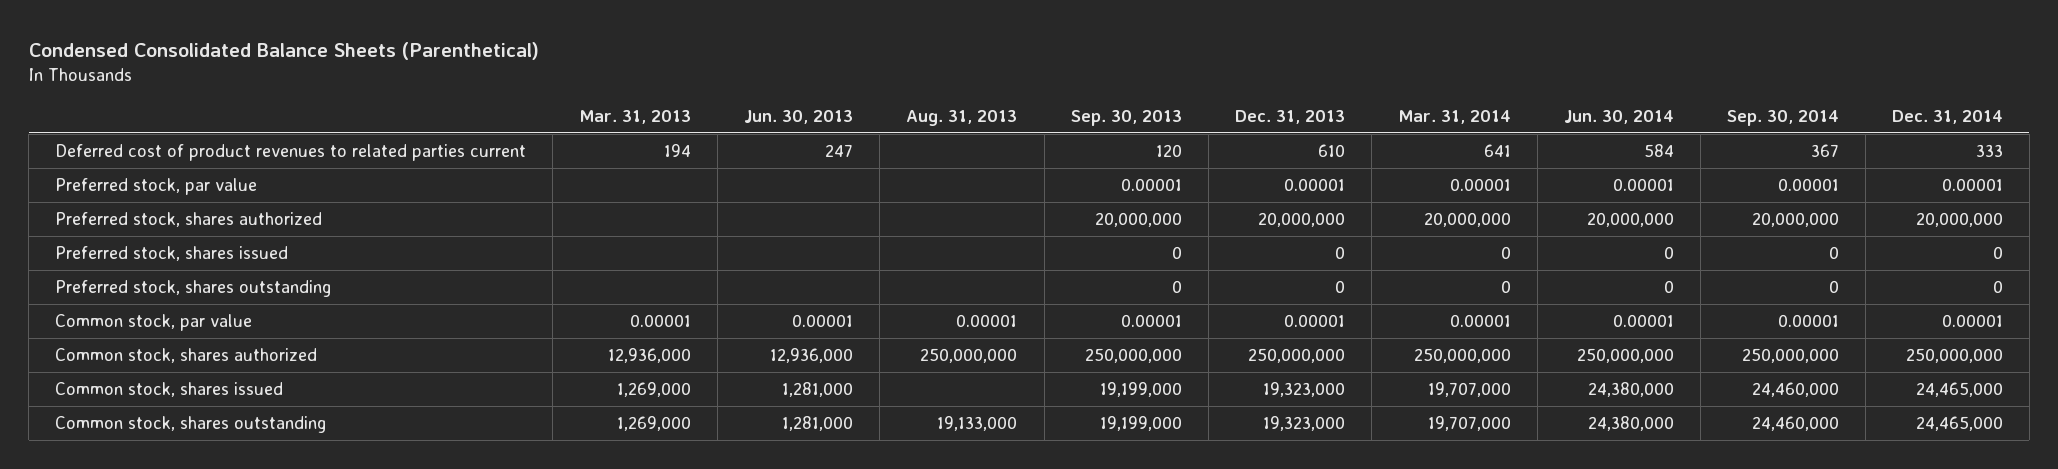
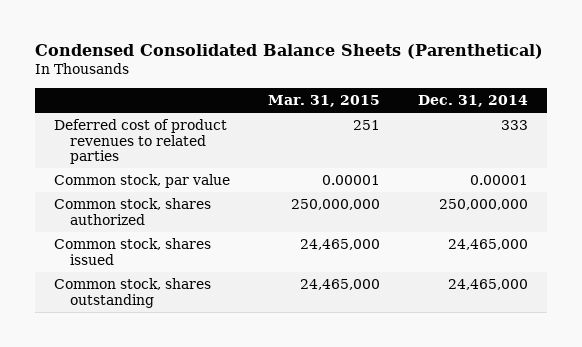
- | Mar. 31, 2013 | Jun. 30, 2013 | Aug. 31, 2013 | Sep. 30, 2013 | Dec. 31, 2013 | Mar. 31, 2014 | Jun. 30, 2014 | Sep. 30, 2014 | Dec. 31, 2014
+ | Mar. 31, 2015 | Dec. 31, 2014
- Deferred cost of product revenues to related parties current | 194 | 247 | | 120 | 610 | 641 | 584 | 367 | 333
- Preferred stock, par value | | | | 0.00001 | 0.00001 | 0.00001 | 0.00001 | 0.00001 | 0.00001
- Preferred stock, shares authorized | | | | 20,000,000 | 20,000,000 | 20,000,000 | 20,000,000 | 20,000,000 | 20,000,000
- Preferred stock, shares issued | | | | 0 | 0 | 0 | 0 | 0 | 0
- Preferred stock, shares outstanding | | | | 0 | 0 | 0 | 0 | 0 | 0
+ Deferred cost of product revenues to related parties | 251 | 333

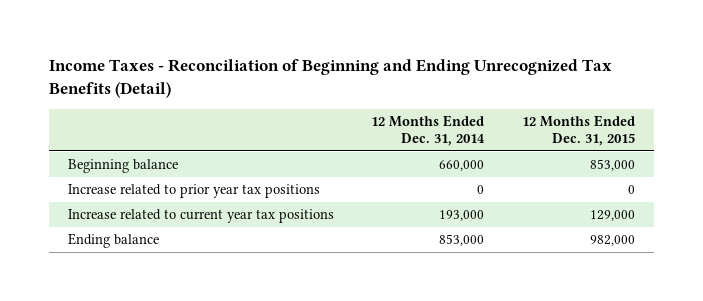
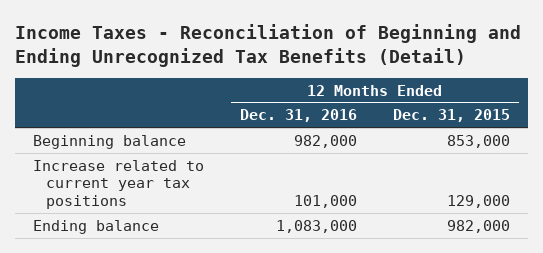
- | 12 Months Ended Dec. 31, 2014 | 12 Months Ended Dec. 31, 2015
+ | 12 Months Ended Dec. 31, 2016 | 12 Months Ended Dec. 31, 2015
- Increase related to prior year tax positions | 0 | 0

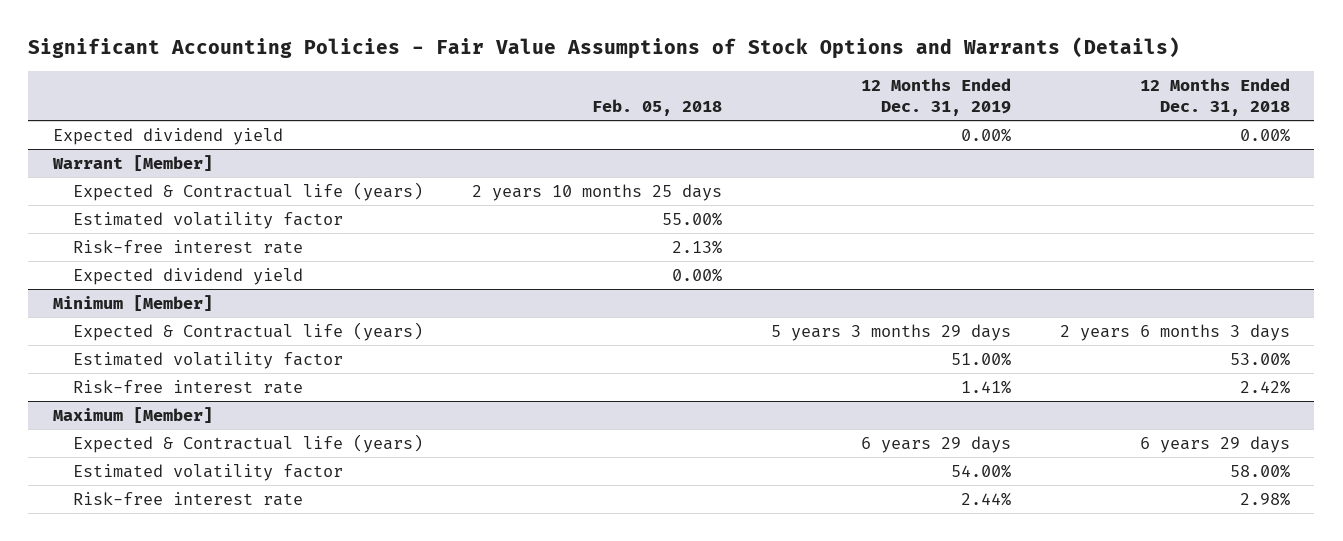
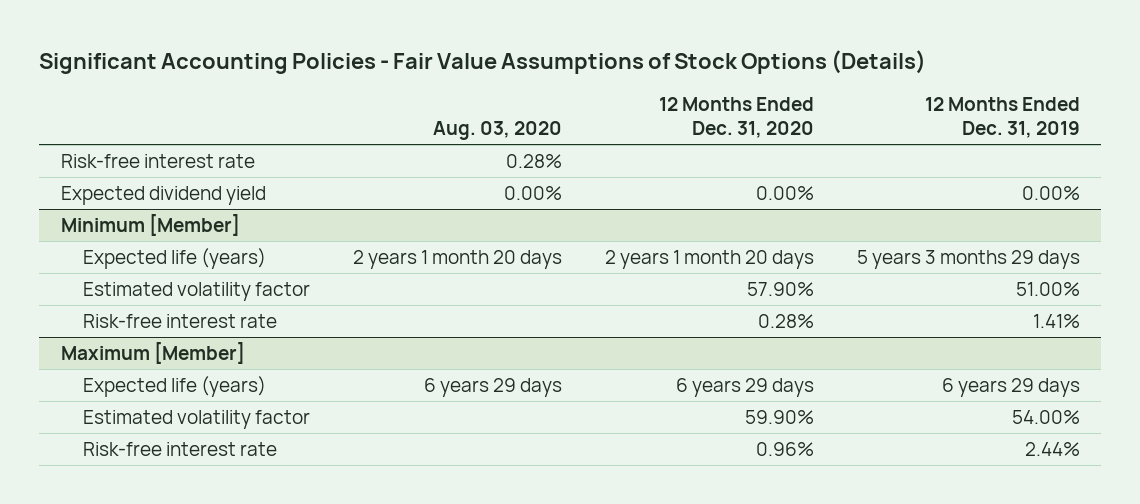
- Significant Accounting Policies - Fair Value Assumptions of Stock Options and Warrants (Details)
+ Significant Accounting Policies - Fair Value Assumptions of Stock Options (Details)
- | Feb. 05, 2018 | 12 Months Ended Dec. 31, 2019 | 12 Months Ended Dec. 31, 2018
+ | Aug. 03, 2020 | 12 Months Ended Dec. 31, 2020 | 12 Months Ended Dec. 31, 2019
- Warrant [Member]
- Expected & Contractual life (years) | 2 years 10 months 25 days | |
- Estimated volatility factor | 55.00% | |
- Expected dividend yield | 0.00% | |
moved down: Expected dividend yield | 0.00% | 0.00% | 0.00%
@ Minimum [Member]
- Expected & Contractual life (years) | | 5 years 3 months 29 days | 2 years 6 months 3 days
+ Expected life (years) | 2 years 1 month 20 days | 2 years 1 month 20 days | 5 years 3 months 29 days
@ Maximum [Member]
- Expected & Contractual life (years) | | 6 years 29 days | 6 years 29 days
+ Expected life (years) | 6 years 29 days | 6 years 29 days | 6 years 29 days

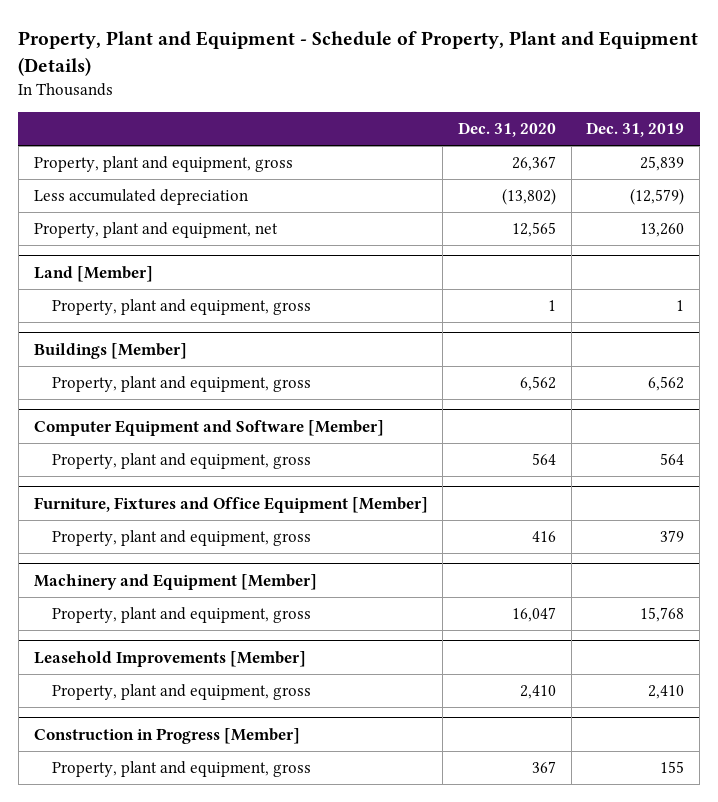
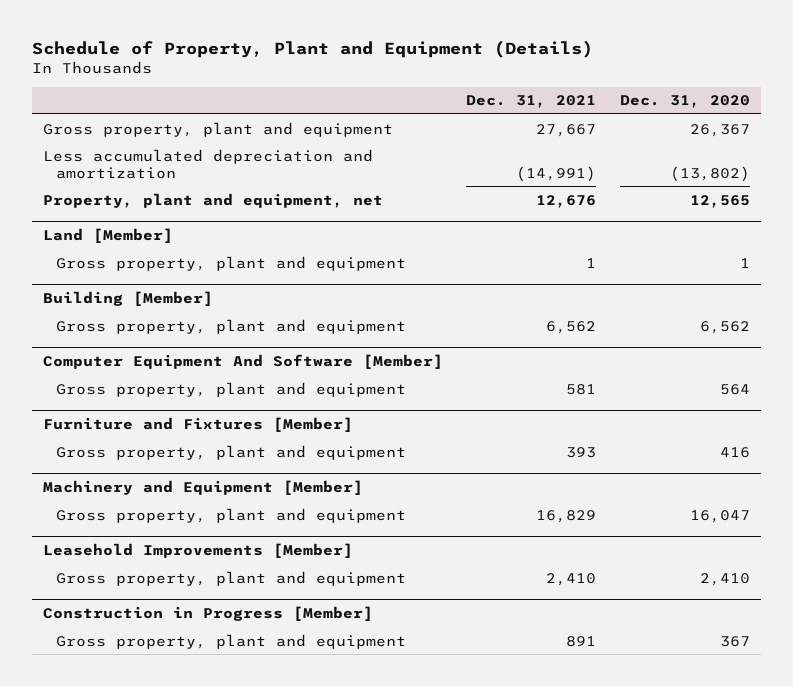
- Property, Plant and Equipment - Schedule of Property, Plant and Equipment (Details)
+ Schedule of Property, Plant and Equipment (Details)
- | Dec. 31, 2020 | Dec. 31, 2019
+ | Dec. 31, 2021 | Dec. 31, 2020
- Property, plant and equipment, gross | 26,367 | 25,839
- Less accumulated depreciation | (13,802) | (12,579)
+ Gross property, plant and equipment | 27,667 | 26,367
+ Less accumulated depreciation and amortization | (14,991) | (13,802)
@ Land [Member]
- Property, plant and equipment, gross | 1 | 1
- Buildings [Member]
- Property, plant and equipment, gross | 6,562 | 6,562
- Computer Equipment and Software [Member]
- Property, plant and equipment, gross | 564 | 564
- Furniture, Fixtures and Office Equipment [Member]
- Property, plant and equipment, gross | 416 | 379
@ Land [Member]
+ Gross property, plant and equipment | 1 | 1
+ Building [Member]
+ Gross property, plant and equipment | 6,562 | 6,562
+ Computer Equipment And Software [Member]
+ Gross property, plant and equipment | 581 | 564
+ Furniture and Fixtures [Member]
+ Gross property, plant and equipment | 393 | 416
@ Machinery and Equipment [Member]
- Property, plant and equipment, gross | 16,047 | 15,768
+ Gross property, plant and equipment | 16,829 | 16,047
@ Leasehold Improvements [Member]
- Property, plant and equipment, gross | 2,410 | 2,410
+ Gross property, plant and equipment | 2,410 | 2,410
@ Construction in Progress [Member]
- Property, plant and equipment, gross | 367 | 155
+ Gross property, plant and equipment | 891 | 367

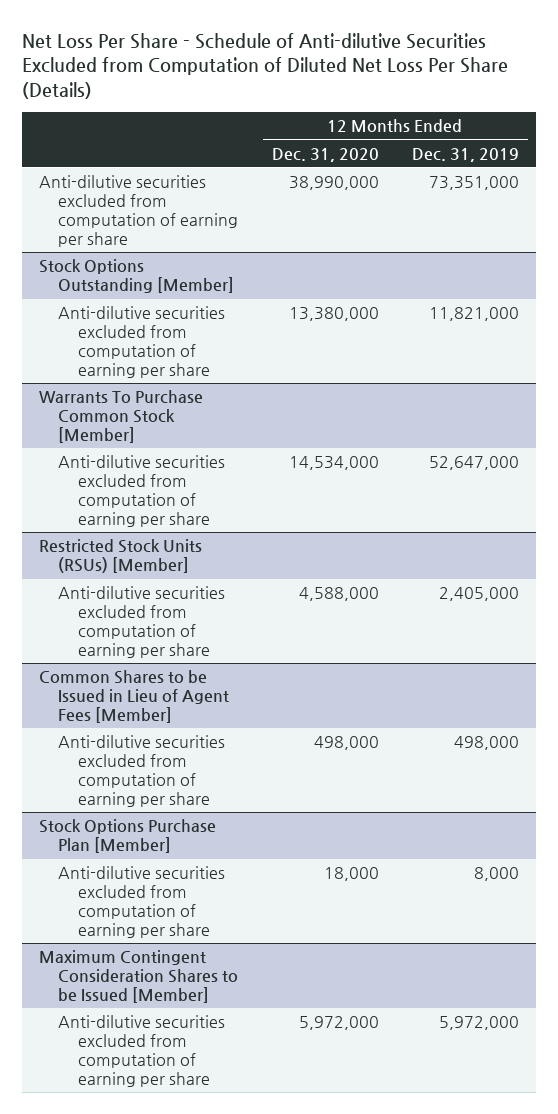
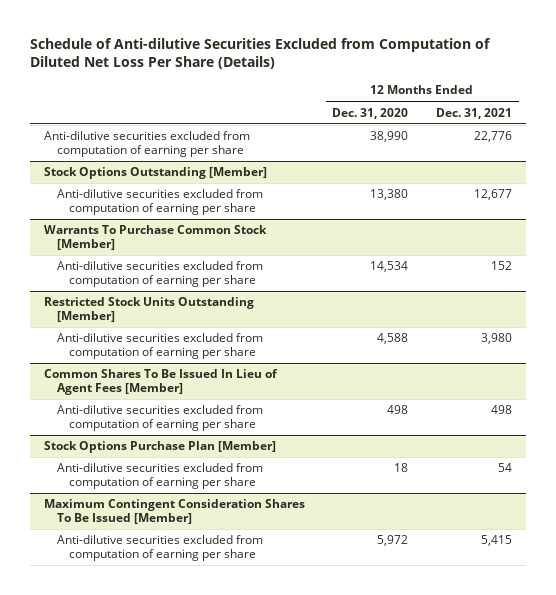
- Net Loss Per Share - Schedule of Anti-dilutive Securities Excluded from Computation of Diluted Net Loss Per Share (Details)
+ Schedule of Anti-dilutive Securities Excluded from Computation of Diluted Net Loss Per Share (Details)
- | 12 Months Ended Dec. 31, 2020 | 12 Months Ended Dec. 31, 2019
+ | 12 Months Ended Dec. 31, 2020 | 12 Months Ended Dec. 31, 2021
- Anti-dilutive securities excluded from computation of earning per share | 38,990,000 | 73,351,000
+ Anti-dilutive securities excluded from computation of earning per share | 38,990 | 22,776
@ Stock Options Outstanding [Member]
- Anti-dilutive securities excluded from computation of earning per share | 13,380,000 | 11,821,000
+ Anti-dilutive securities excluded from computation of earning per share | 13,380 | 12,677
@ Warrants To Purchase Common Stock [Member]
- Anti-dilutive securities excluded from computation of earning per share | 14,534,000 | 52,647,000
- Restricted Stock Units (RSUs) [Member]
- Anti-dilutive securities excluded from computation of earning per share | 4,588,000 | 2,405,000
- Common Shares to be Issued in Lieu of Agent Fees [Member]
- Anti-dilutive securities excluded from computation of earning per share | 498,000 | 498,000
@ Warrants To Purchase Common Stock [Member]
+ Anti-dilutive securities excluded from computation of earning per share | 14,534 | 152
+ Restricted Stock Units Outstanding [Member]
+ Anti-dilutive securities excluded from computation of earning per share | 4,588 | 3,980
+ Common Shares To Be Issued In Lieu of Agent Fees [Member]
+ Anti-dilutive securities excluded from computation of earning per share | 498 | 498
@ Stock Options Purchase Plan [Member]
- Anti-dilutive securities excluded from computation of earning per share | 18,000 | 8,000
- Maximum Contingent Consideration Shares to be Issued [Member]
- Anti-dilutive securities excluded from computation of earning per share | 5,972,000 | 5,972,000
@ Stock Options Purchase Plan [Member]
+ Anti-dilutive securities excluded from computation of earning per share | 18 | 54
+ Maximum Contingent Consideration Shares To Be Issued [Member]
+ Anti-dilutive securities excluded from computation of earning per share | 5,972 | 5,415

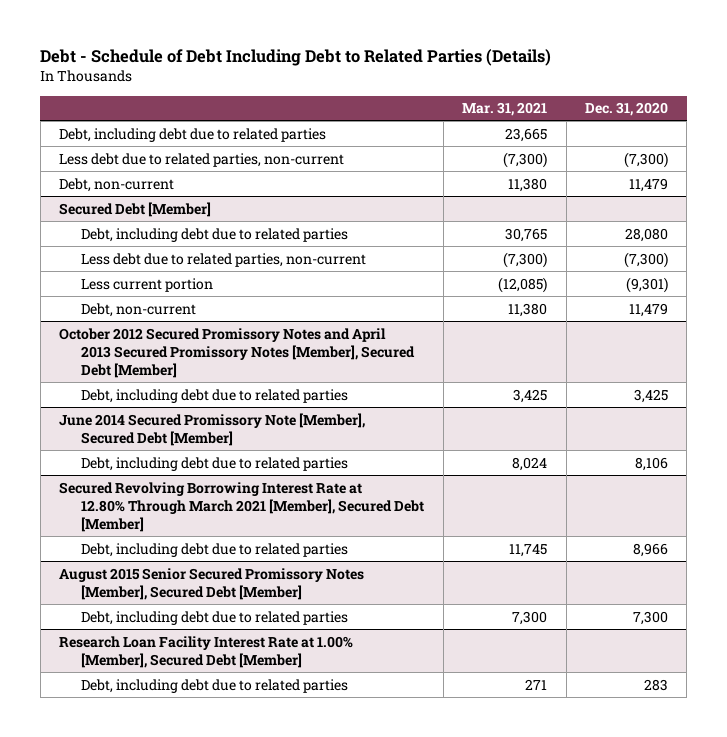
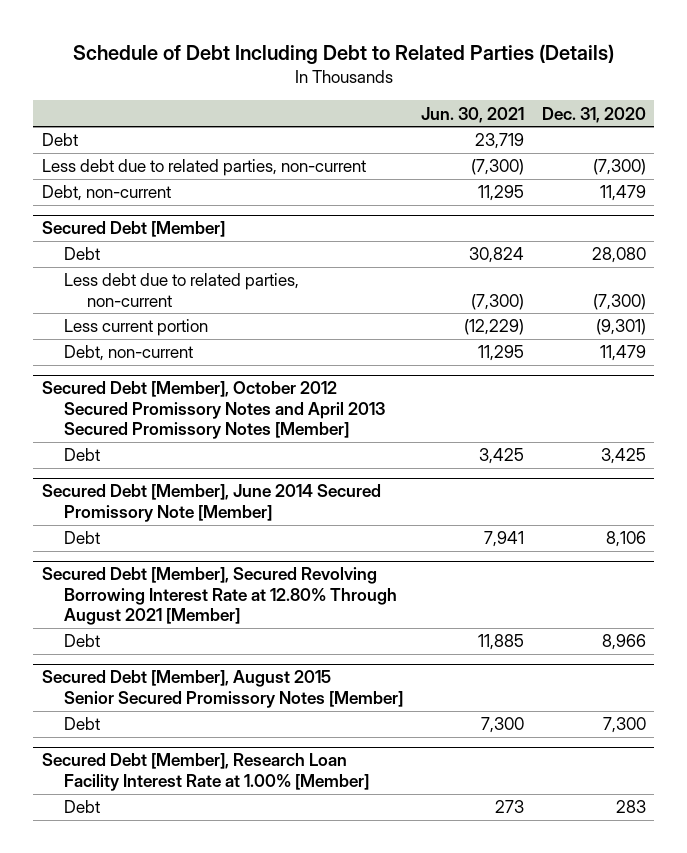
- Debt - Schedule of Debt Including Debt to Related Parties (Details)
+ Schedule of Debt Including Debt to Related Parties (Details)
- | Mar. 31, 2021 | Dec. 31, 2020
+ | Jun. 30, 2021 | Dec. 31, 2020
- Debt, including debt due to related parties | 23,665 |
+ Debt | 23,719 |
@ Secured Debt [Member]
- Debt, including debt due to related parties | 30,765 | 28,080
+ Debt | 30,824 | 28,080
- October 2012 Secured Promissory Notes and April 2013 Secured Promissory Notes [Member], Secured Debt [Member]
- Debt, including debt due to related parties | 3,425 | 3,425
- June 2014 Secured Promissory Note [Member], Secured Debt [Member]
- Debt, including debt due to related parties | 8,024 | 8,106
- Secured Revolving Borrowing Interest Rate at 12.80% Through March 2021 [Member], Secured Debt [Member]
- Debt, including debt due to related parties | 11,745 | 8,966
- August 2015 Senior Secured Promissory Notes [Member], Secured Debt [Member]
- Debt, including debt due to related parties | 7,300 | 7,300
- Research Loan Facility Interest Rate at 1.00% [Member], Secured Debt [Member]
- Debt, including debt due to related parties | 271 | 283
+ Secured Debt [Member], October 2012 Secured Promissory Notes and April 2013 Secured Promissory Notes [Member]
+ Debt | 3,425 | 3,425
+ Secured Debt [Member], June 2014 Secured Promissory Note [Member]
+ Debt | 7,941 | 8,106
+ Secured Debt [Member], Secured Revolving Borrowing Interest Rate at 12.80% Through August 2021 [Member]
+ Debt | 11,885 | 8,966
+ Secured Debt [Member], August 2015 Senior Secured Promissory Notes [Member]
+ Debt | 7,300 | 7,300
+ Secured Debt [Member], Research Loan Facility Interest Rate at 1.00% [Member]
+ Debt | 273 | 283

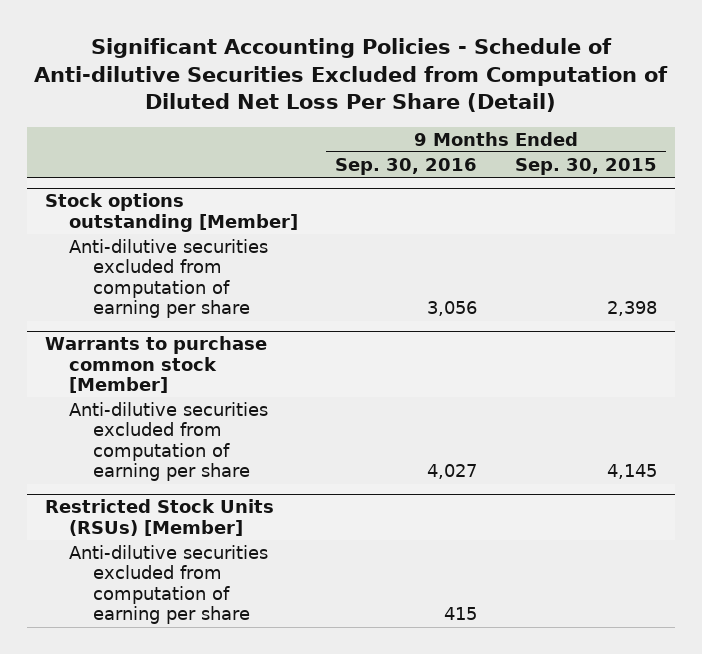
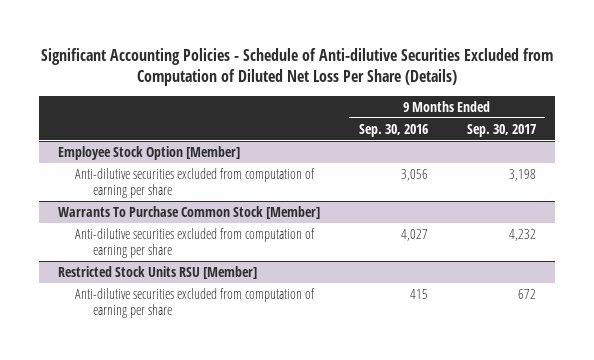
- Significant Accounting Policies - Schedule of Anti-dilutive Securities Excluded from Computation of Diluted Net Loss Per Share (Detail)
+ Significant Accounting Policies - Schedule of Anti-dilutive Securities Excluded from Computation of Diluted Net Loss Per Share (Details)
- | 9 Months Ended Sep. 30, 2016 | 9 Months Ended Sep. 30, 2015
+ | 9 Months Ended Sep. 30, 2016 | 9 Months Ended Sep. 30, 2017
- Stock options outstanding [Member]
+ Employee Stock Option [Member]
- Warrants to purchase common stock [Member]
+ Warrants To Purchase Common Stock [Member]
- Restricted Stock Units (RSUs) [Member]
+ Restricted Stock Units RSU [Member]

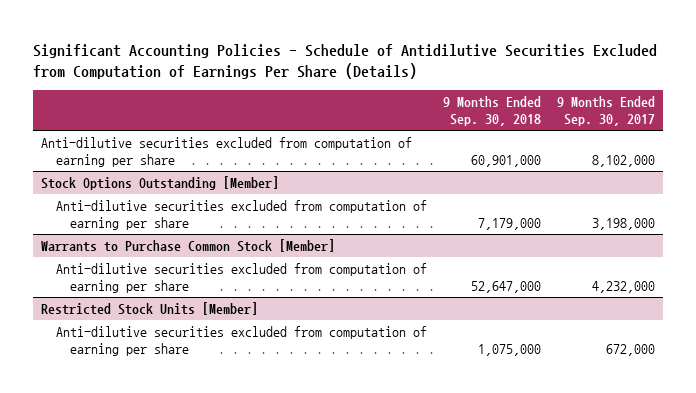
- Significant Accounting Policies - Schedule of Anti-dilutive Securities Excluded from Computation of Diluted Net Loss Per Share (Details)
+ Significant Accounting Policies - Schedule of Antidilutive Securities Excluded from Computation of Earnings Per Share (Details)
- | 9 Months Ended Sep. 30, 2016 | 9 Months Ended Sep. 30, 2017
+ | 9 Months Ended Sep. 30, 2018 | 9 Months Ended Sep. 30, 2017
- Employee Stock Option [Member]
- Anti-dilutive securities excluded from computation of earning per share | 3,056 | 3,198
- Warrants To Purchase Common Stock [Member]
- Anti-dilutive securities excluded from computation of earning per share | 4,027 | 4,232
- Restricted Stock Units RSU [Member]
- Anti-dilutive securities excluded from computation of earning per share | 415 | 672
+ Anti-dilutive securities excluded from computation of earning per share | 60,901,000 | 8,102,000
+ Stock Options Outstanding [Member]
+ Anti-dilutive securities excluded from computation of earning per share | 7,179,000 | 3,198,000
+ Warrants to Purchase Common Stock [Member]
+ Anti-dilutive securities excluded from computation of earning per share | 52,647,000 | 4,232,000
+ Restricted Stock Units [Member]
+ Anti-dilutive securities excluded from computation of earning per share | 1,075,000 | 672,000

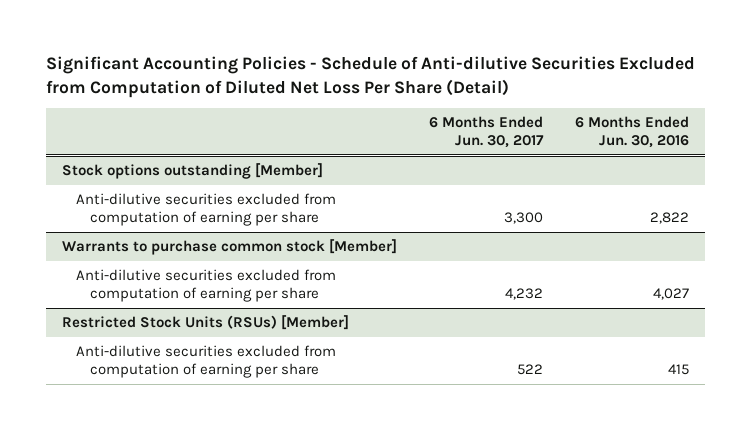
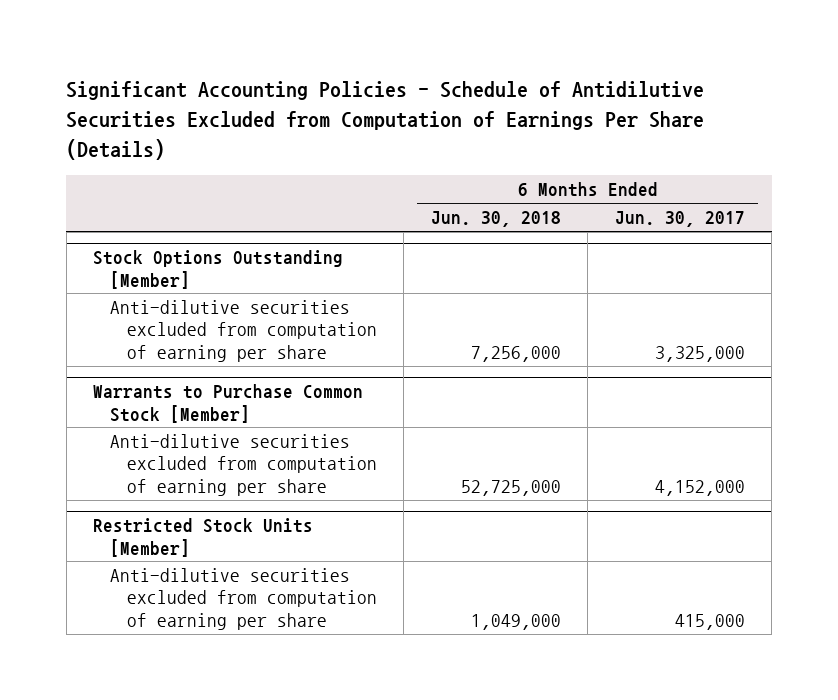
- Significant Accounting Policies - Schedule of Anti-dilutive Securities Excluded from Computation of Diluted Net Loss Per Share (Detail)
+ Significant Accounting Policies - Schedule of Antidilutive Securities Excluded from Computation of Earnings Per Share (Details)
- | 6 Months Ended Jun. 30, 2017 | 6 Months Ended Jun. 30, 2016
+ | 6 Months Ended Jun. 30, 2018 | 6 Months Ended Jun. 30, 2017
- Stock options outstanding [Member]
- Anti-dilutive securities excluded from computation of earning per share | 3,300 | 2,822
- Warrants to purchase common stock [Member]
- Anti-dilutive securities excluded from computation of earning per share | 4,232 | 4,027
- Restricted Stock Units (RSUs) [Member]
- Anti-dilutive securities excluded from computation of earning per share | 522 | 415
+ Stock Options Outstanding [Member]
+ Anti-dilutive securities excluded from computation of earning per share | 7,256,000 | 3,325,000
+ Warrants to Purchase Common Stock [Member]
+ Anti-dilutive securities excluded from computation of earning per share | 52,725,000 | 4,152,000
+ Restricted Stock Units [Member]
+ Anti-dilutive securities excluded from computation of earning per share | 1,049,000 | 415,000

